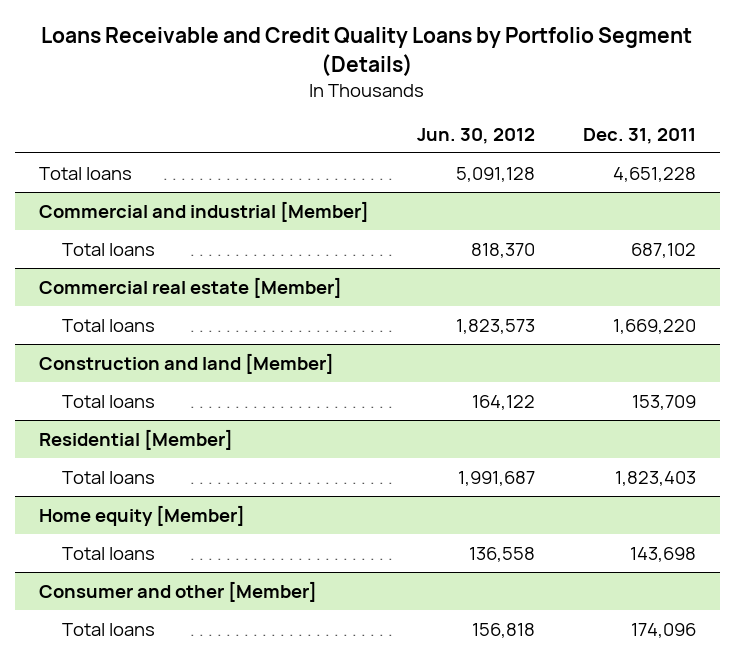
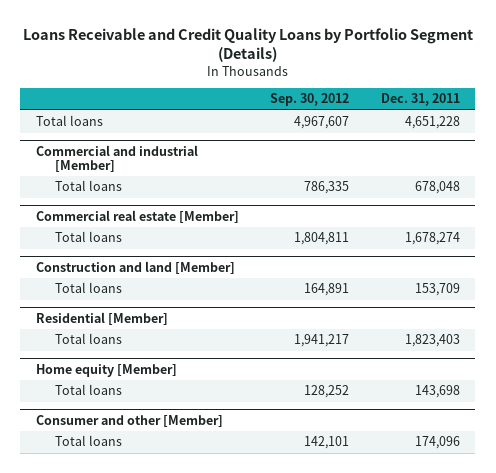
- | Jun. 30, 2012 | Dec. 31, 2011
+ | Sep. 30, 2012 | Dec. 31, 2011
@ Commercial and industrial [Member]
- Total loans | 818,370 | 687,102
+ Total loans | 786,335 | 678,048
@ Commercial real estate [Member]
- Total loans | 1,823,573 | 1,669,220
+ Total loans | 1,804,811 | 1,678,274

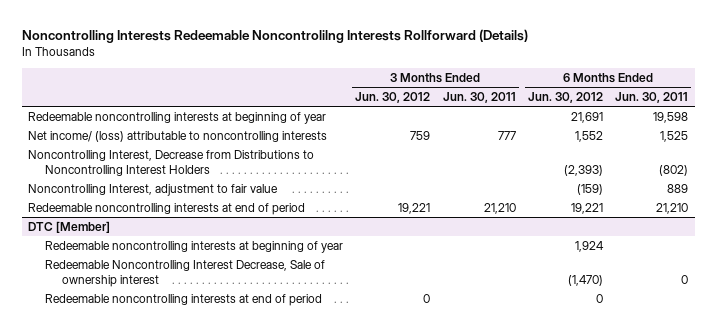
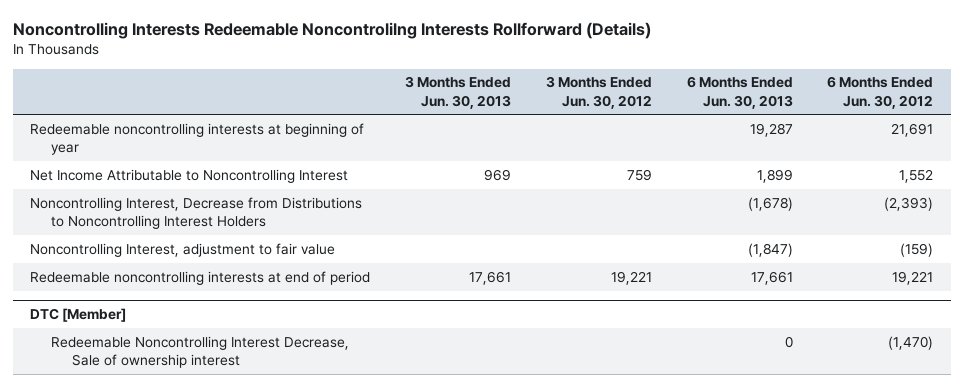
- | 3 Months Ended Jun. 30, 2012 | 3 Months Ended Jun. 30, 2011 | 6 Months Ended Jun. 30, 2012 | 6 Months Ended Jun. 30, 2011
+ | 3 Months Ended Jun. 30, 2013 | 3 Months Ended Jun. 30, 2012 | 6 Months Ended Jun. 30, 2013 | 6 Months Ended Jun. 30, 2012
- Net income/ (loss) attributable to noncontrolling interests | 759 | 777 | 1,552 | 1,525
+ Net Income Attributable to Noncontrolling Interest | 969 | 759 | 1,899 | 1,552
@ DTC [Member]
- Redeemable noncontrolling interests at beginning of year | | | 1,924 |
- Redeemable noncontrolling interests at end of period | 0 | | 0 |

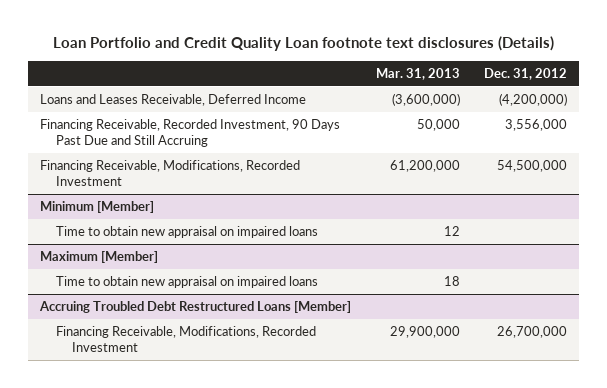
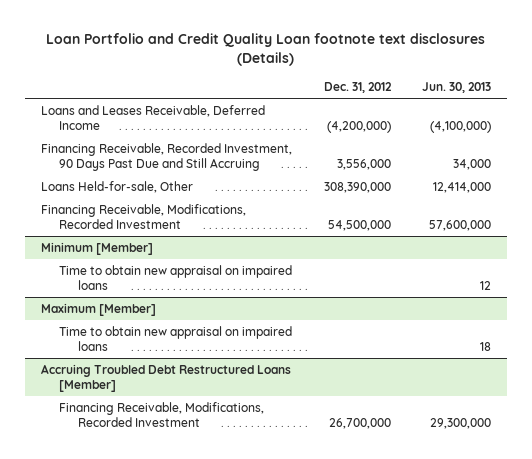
- | Mar. 31, 2013 | Dec. 31, 2012
+ | Dec. 31, 2012 | Jun. 30, 2013
+ Loans Held-for-sale, Other | 308,390,000 | 12,414,000

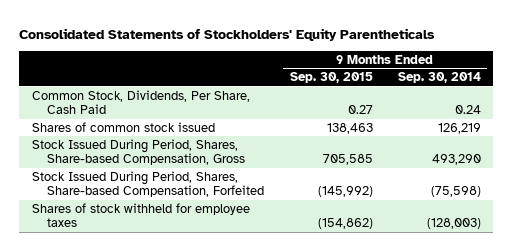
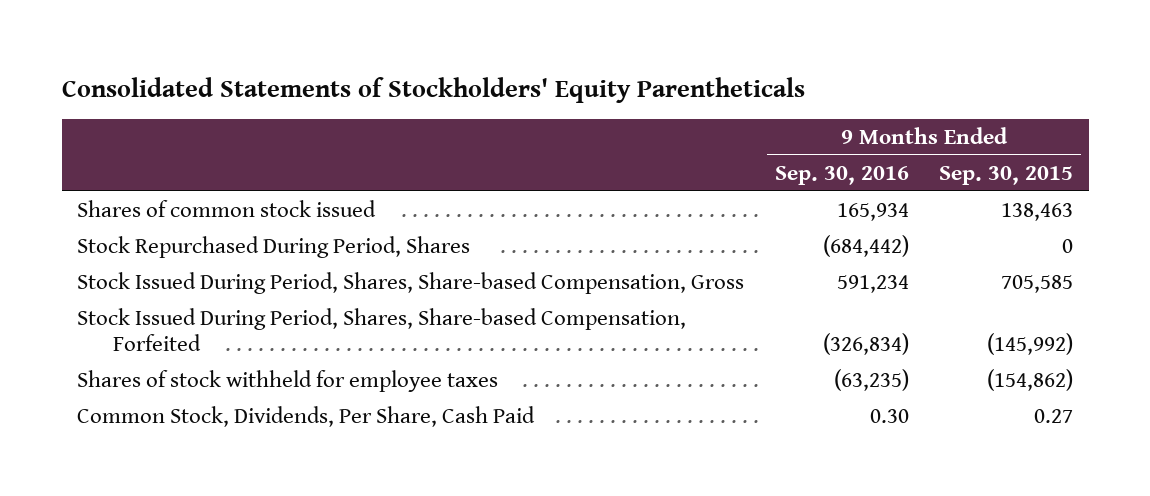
- | 9 Months Ended Sep. 30, 2015 | 9 Months Ended Sep. 30, 2014
+ | 9 Months Ended Sep. 30, 2016 | 9 Months Ended Sep. 30, 2015
+ Stock Repurchased During Period, Shares | (684,442) | 0
moved down: Common Stock, Dividends, Per Share, Cash Paid | 0.30 | 0.27

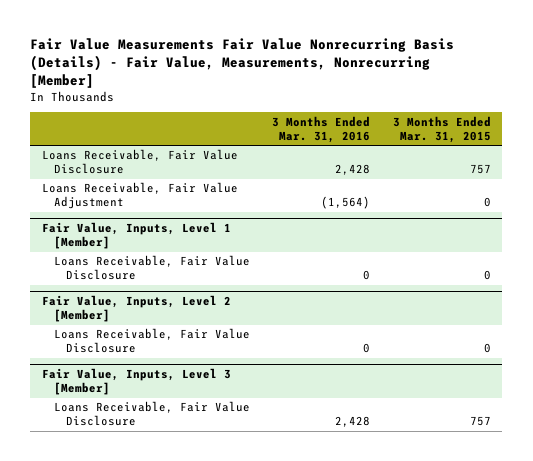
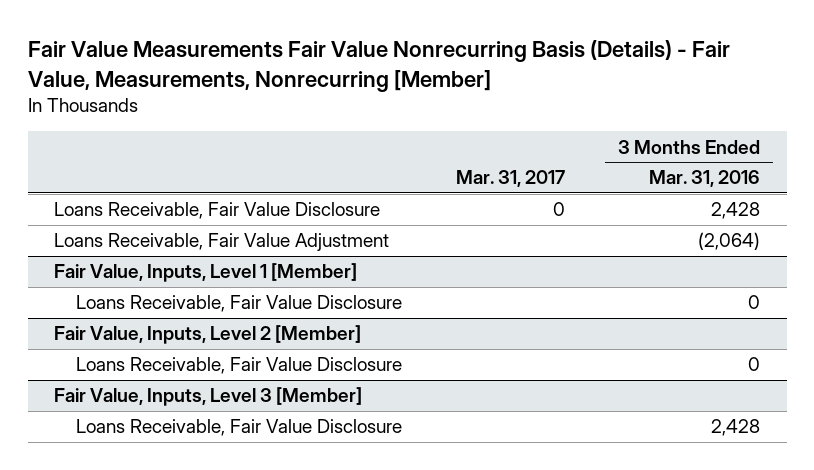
- | 3 Months Ended Mar. 31, 2016 | 3 Months Ended Mar. 31, 2015
+ | Mar. 31, 2017 | 3 Months Ended Mar. 31, 2016
- Loans Receivable, Fair Value Adjustment | (1,564) | 0
+ Loans Receivable, Fair Value Adjustment | | (2,064)

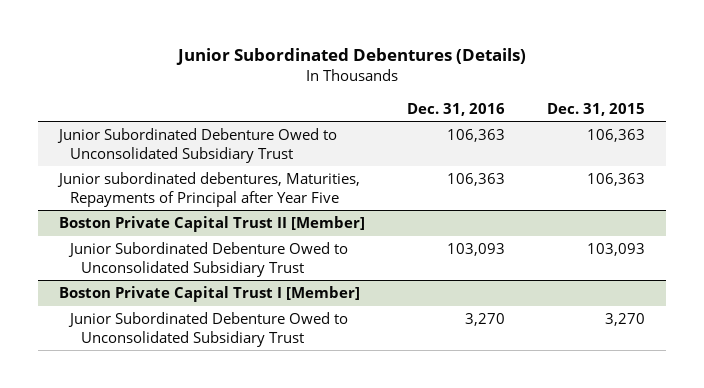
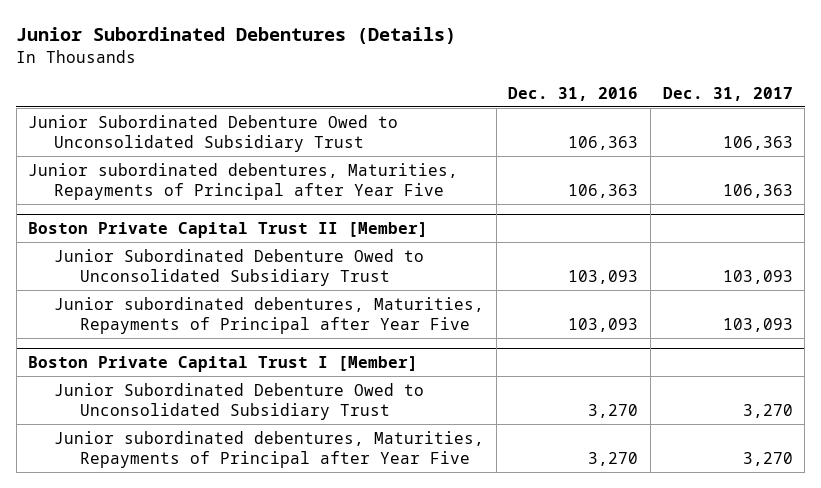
- | Dec. 31, 2016 | Dec. 31, 2015
+ | Dec. 31, 2016 | Dec. 31, 2017
@ Boston Private Capital Trust II [Member]
+ Junior subordinated debentures, Maturities, Repayments of Principal after Year Five | 103,093 | 103,093
@ Boston Private Capital Trust I [Member]
+ Junior subordinated debentures, Maturities, Repayments of Principal after Year Five | 3,270 | 3,270

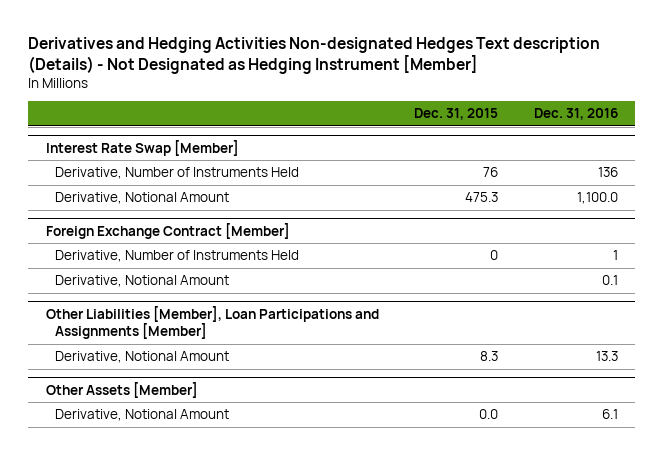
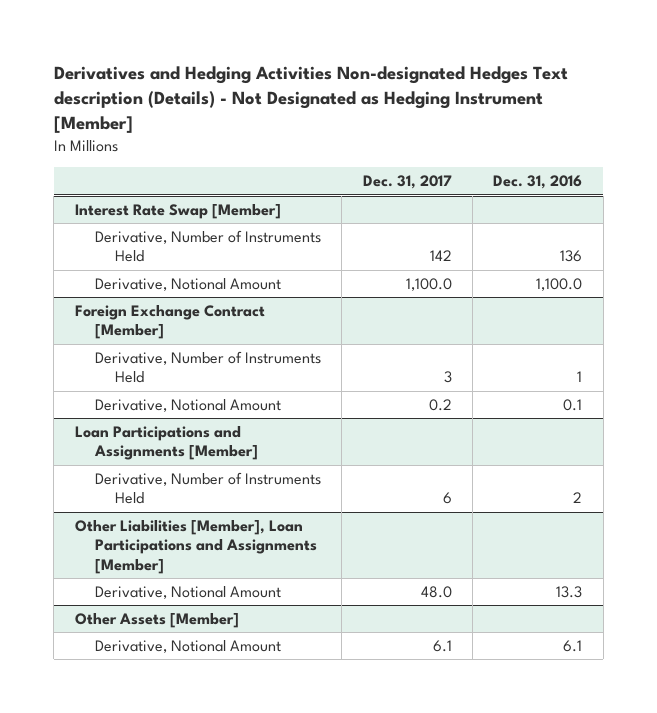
- | Dec. 31, 2015 | Dec. 31, 2016
+ | Dec. 31, 2017 | Dec. 31, 2016
+ Loan Participations and Assignments [Member]
+ Derivative, Number of Instruments Held | 6 | 2

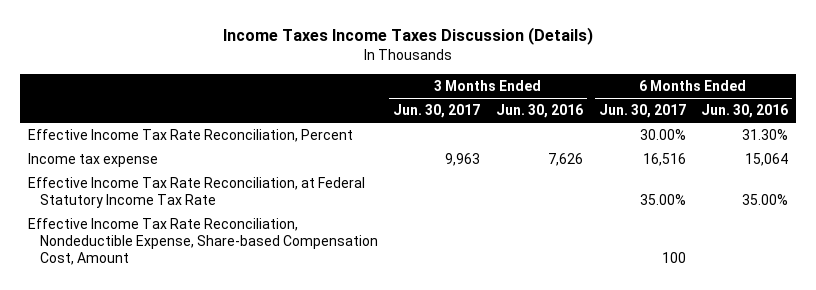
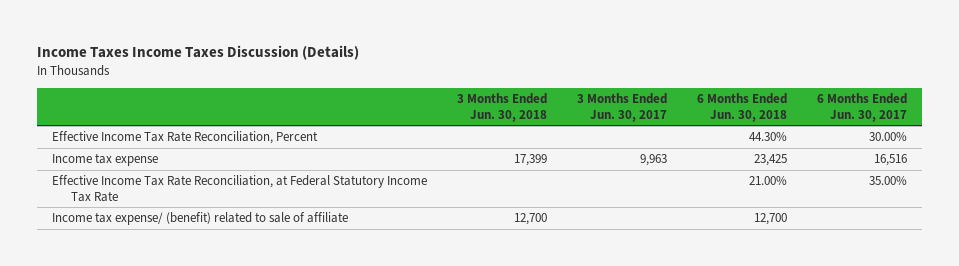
- | 3 Months Ended Jun. 30, 2017 | 3 Months Ended Jun. 30, 2016 | 6 Months Ended Jun. 30, 2017 | 6 Months Ended Jun. 30, 2016
+ | 3 Months Ended Jun. 30, 2018 | 3 Months Ended Jun. 30, 2017 | 6 Months Ended Jun. 30, 2018 | 6 Months Ended Jun. 30, 2017
- Effective Income Tax Rate Reconciliation, Nondeductible Expense, Share-based Compensation Cost, Amount | | | 100 |
+ Income tax expense/ (benefit) related to sale of affiliate | 12,700 | | 12,700 |

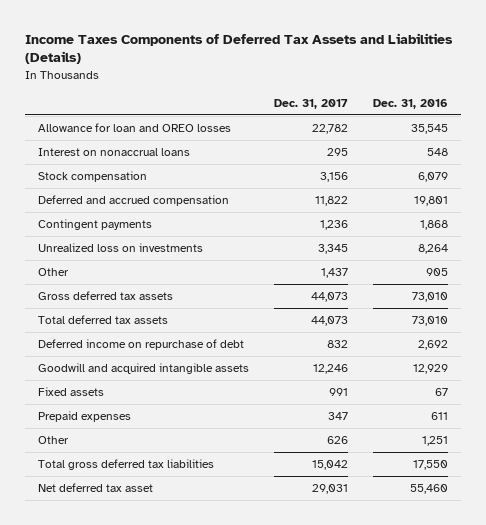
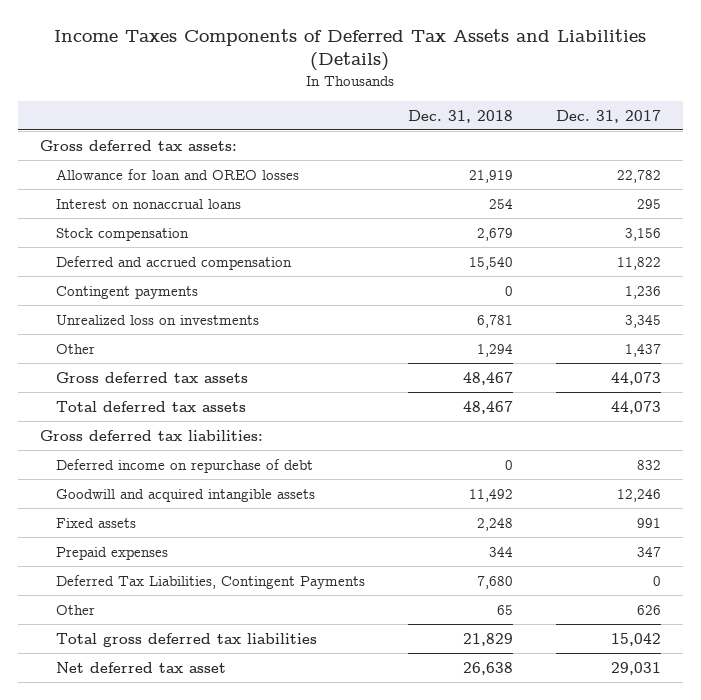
- | Dec. 31, 2017 | Dec. 31, 2016
+ | Dec. 31, 2018 | Dec. 31, 2017
+ Gross deferred tax assets:
+ Gross deferred tax liabilities:
+ Deferred Tax Liabilities, Contingent Payments | 7,680 | 0

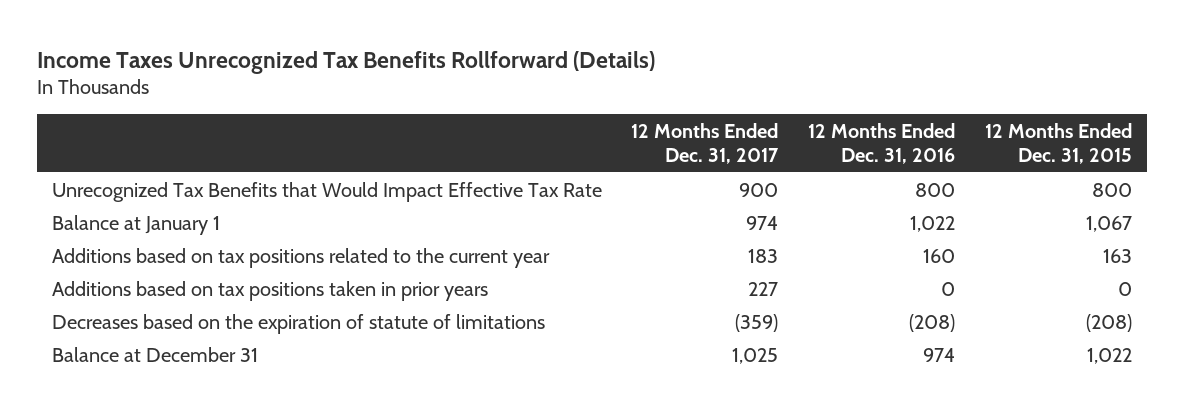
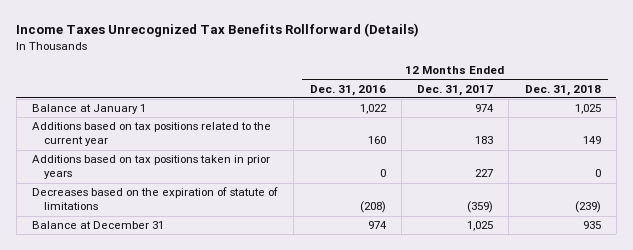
- | 12 Months Ended Dec. 31, 2017 | 12 Months Ended Dec. 31, 2016 | 12 Months Ended Dec. 31, 2015
+ | 12 Months Ended Dec. 31, 2016 | 12 Months Ended Dec. 31, 2017 | 12 Months Ended Dec. 31, 2018
- Unrecognized Tax Benefits that Would Impact Effective Tax Rate | 900 | 800 | 800

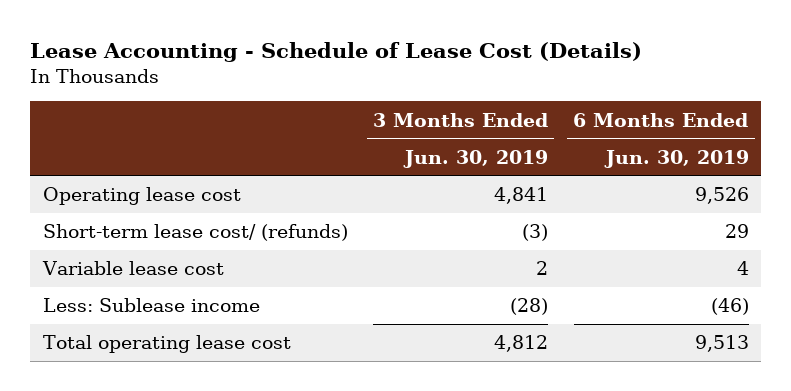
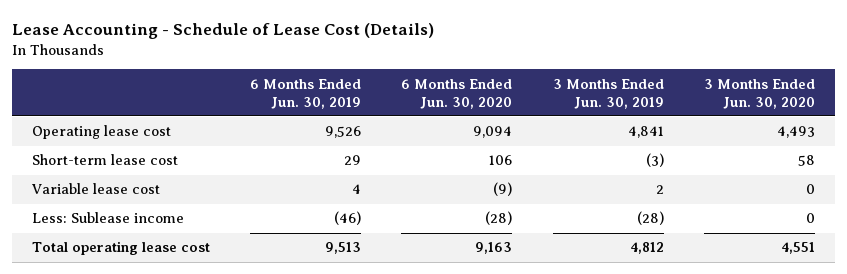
- | 3 Months Ended Jun. 30, 2019 | 6 Months Ended Jun. 30, 2019
+ | 6 Months Ended Jun. 30, 2019 | 6 Months Ended Jun. 30, 2020 | 3 Months Ended Jun. 30, 2019 | 3 Months Ended Jun. 30, 2020
- Short-term lease cost/ (refunds) | (3) | 29
+ Short-term lease cost | 29 | 106 | (3) | 58

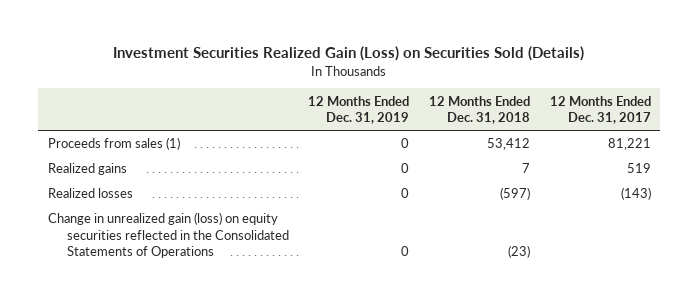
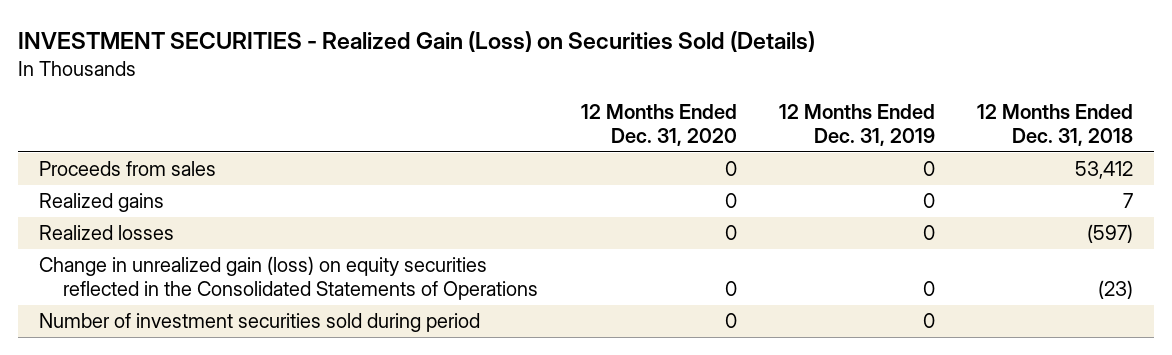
- Investment Securities Realized Gain (Loss) on Securities Sold (Details)
+ INVESTMENT SECURITIES - Realized Gain (Loss) on Securities Sold (Details)
- | 12 Months Ended Dec. 31, 2019 | 12 Months Ended Dec. 31, 2018 | 12 Months Ended Dec. 31, 2017
+ | 12 Months Ended Dec. 31, 2020 | 12 Months Ended Dec. 31, 2019 | 12 Months Ended Dec. 31, 2018
- Proceeds from sales (1) | 0 | 53,412 | 81,221
+ Proceeds from sales | 0 | 0 | 53,412
+ Number of investment securities sold during period | 0 | 0 |

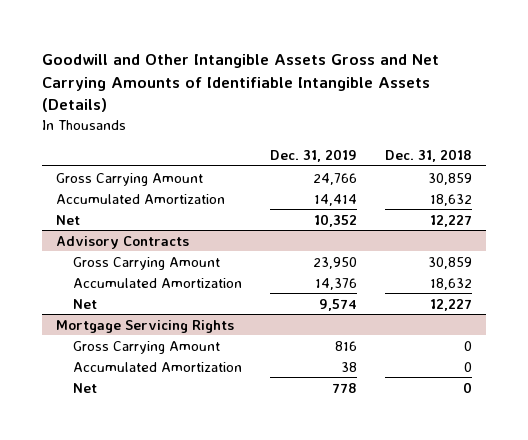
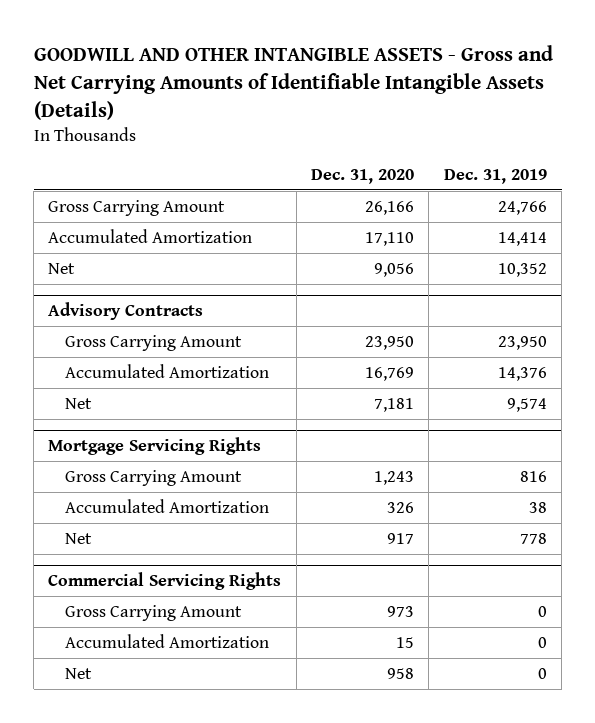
- Goodwill and Other Intangible Assets Gross and Net Carrying Amounts of Identifiable Intangible Assets (Details)
+ GOODWILL AND OTHER INTANGIBLE ASSETS - Gross and Net Carrying Amounts of Identifiable Intangible Assets (Details)
- | Dec. 31, 2019 | Dec. 31, 2018
+ | Dec. 31, 2020 | Dec. 31, 2019
+ Commercial Servicing Rights
+ Gross Carrying Amount | 973 | 0
+ Accumulated Amortization | 15 | 0
+ Net | 958 | 0

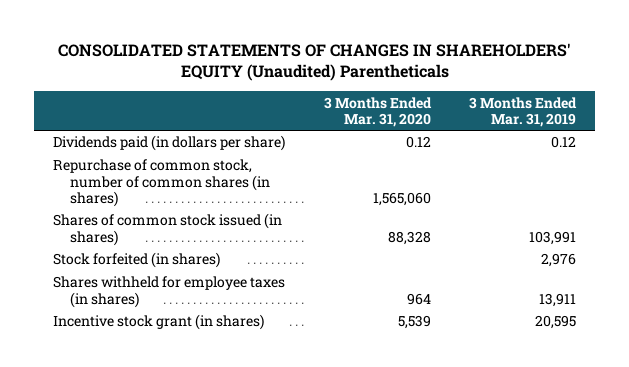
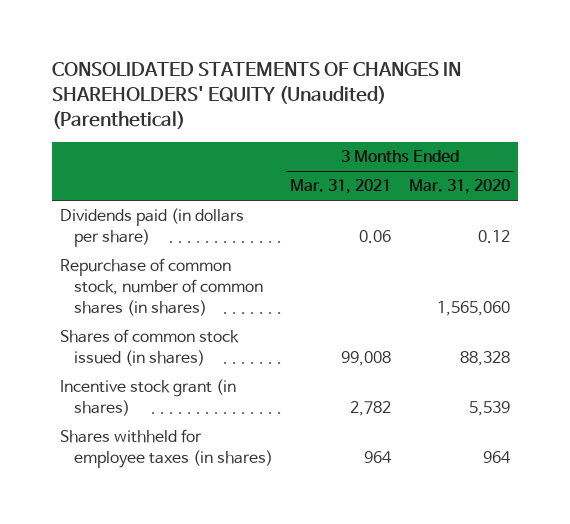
- CONSOLIDATED STATEMENTS OF CHANGES IN SHAREHOLDERS' EQUITY (Unaudited) Parentheticals
+ CONSOLIDATED STATEMENTS OF CHANGES IN SHAREHOLDERS' EQUITY (Unaudited) (Parenthetical)
- | 3 Months Ended Mar. 31, 2020 | 3 Months Ended Mar. 31, 2019
+ | 3 Months Ended Mar. 31, 2021 | 3 Months Ended Mar. 31, 2020
- Stock forfeited (in shares) | | 2,976
moved down: Shares withheld for employee taxes (in shares) | 964 | 964

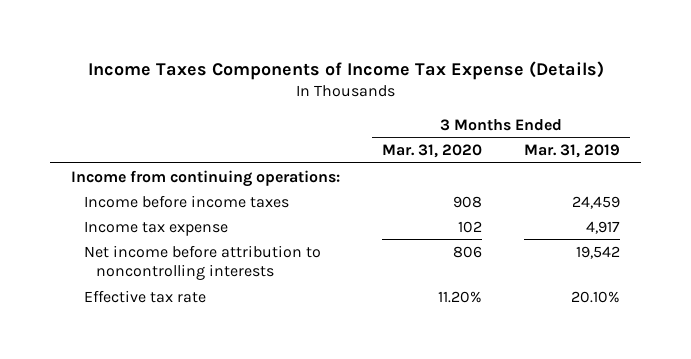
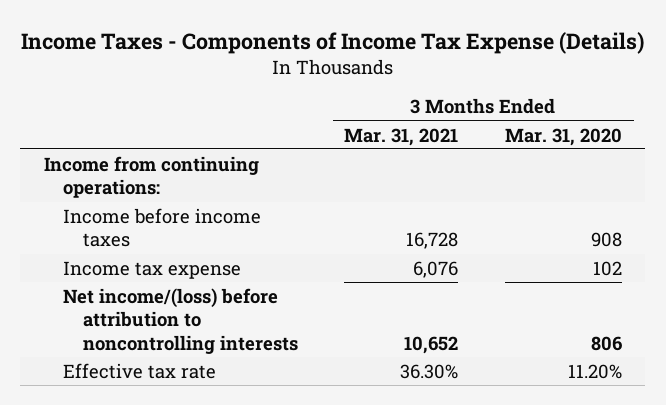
- Income Taxes Components of Income Tax Expense (Details)
+ Income Taxes - Components of Income Tax Expense (Details)
- | 3 Months Ended Mar. 31, 2020 | 3 Months Ended Mar. 31, 2019
+ | 3 Months Ended Mar. 31, 2021 | 3 Months Ended Mar. 31, 2020
- Net income before attribution to noncontrolling interests | 806 | 19,542
+ Net income/(loss) before attribution to noncontrolling interests | 10,652 | 806

